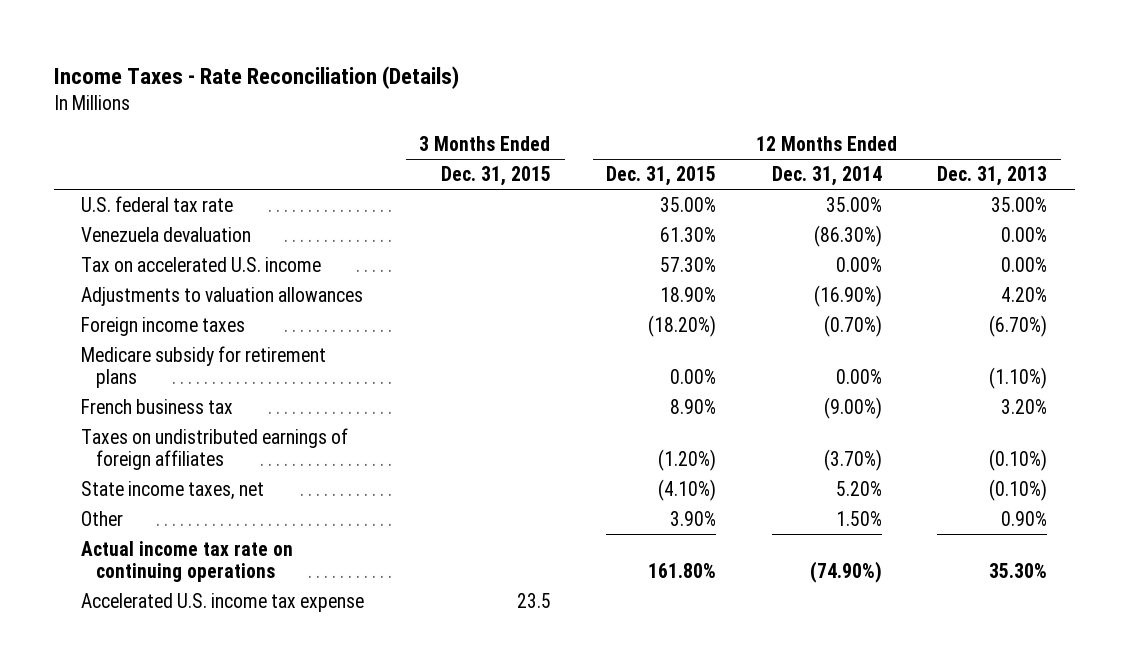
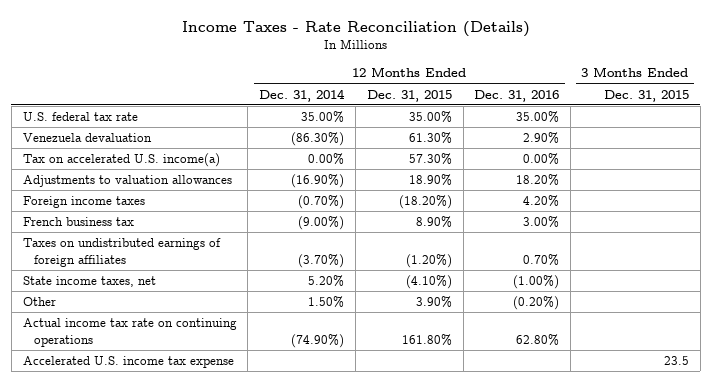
- | 3 Months Ended Dec. 31, 2015 | 12 Months Ended Dec. 31, 2015 | 12 Months Ended Dec. 31, 2014 | 12 Months Ended Dec. 31, 2013
+ | 12 Months Ended Dec. 31, 2014 | 12 Months Ended Dec. 31, 2015 | 12 Months Ended Dec. 31, 2016 | 3 Months Ended Dec. 31, 2015
- Tax on accelerated U.S. income | | 57.30% | 0.00% | 0.00%
+ Tax on accelerated U.S. income(a) | 0.00% | 57.30% | 0.00% |
- Medicare subsidy for retirement plans | | 0.00% | 0.00% | (1.10%)

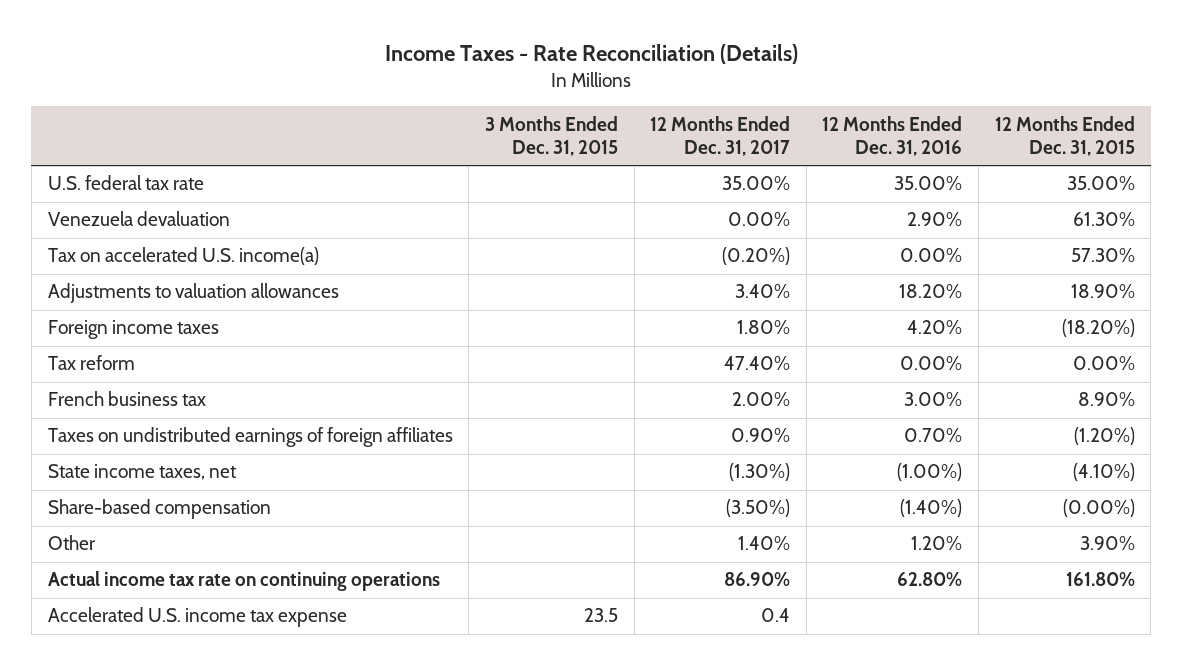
- | 12 Months Ended Dec. 31, 2014 | 12 Months Ended Dec. 31, 2015 | 12 Months Ended Dec. 31, 2016 | 3 Months Ended Dec. 31, 2015
+ | 3 Months Ended Dec. 31, 2015 | 12 Months Ended Dec. 31, 2017 | 12 Months Ended Dec. 31, 2016 | 12 Months Ended Dec. 31, 2015
+ Tax reform | | 47.40% | 0.00% | 0.00%
- Other | 1.50% | 3.90% | (0.20%) |
+ Share-based compensation | | (3.50%) | (1.40%) | (0.00%)
+ Other | | 1.40% | 1.20% | 3.90%

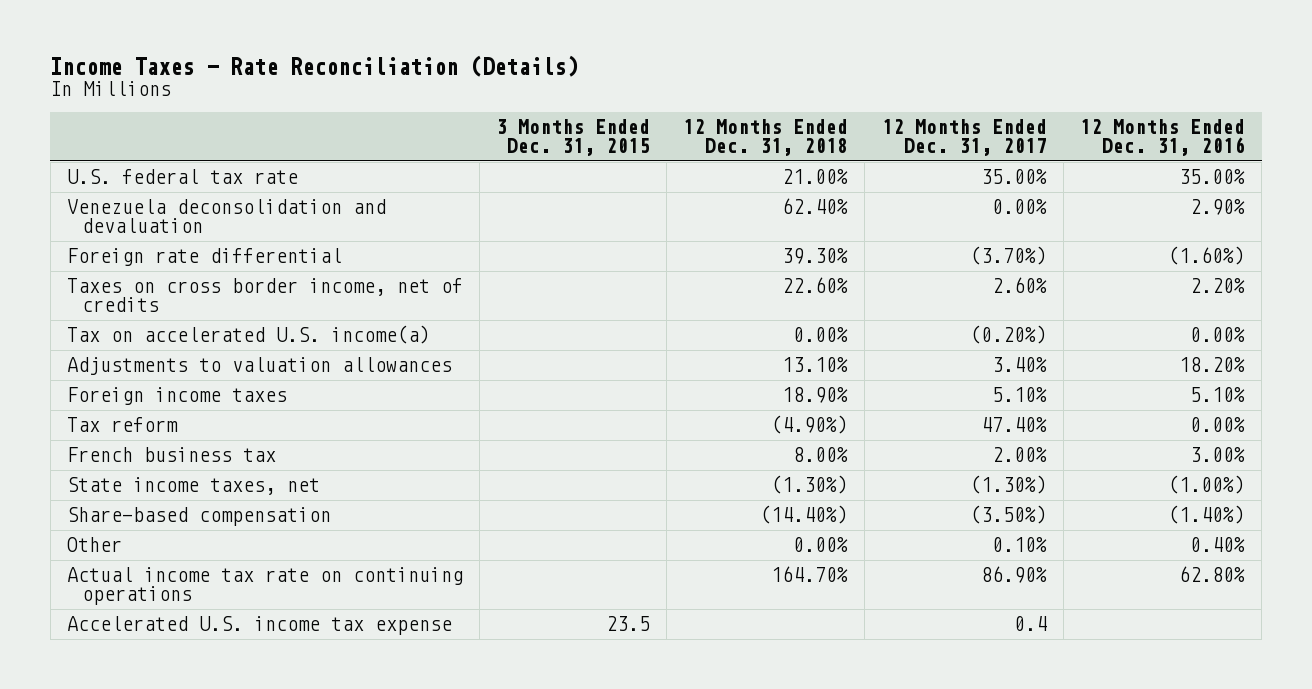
- | 3 Months Ended Dec. 31, 2015 | 12 Months Ended Dec. 31, 2017 | 12 Months Ended Dec. 31, 2016 | 12 Months Ended Dec. 31, 2015
+ | 3 Months Ended Dec. 31, 2015 | 12 Months Ended Dec. 31, 2018 | 12 Months Ended Dec. 31, 2017 | 12 Months Ended Dec. 31, 2016
- Venezuela devaluation | | 0.00% | 2.90% | 61.30%
+ Venezuela deconsolidation and devaluation | | 62.40% | 0.00% | 2.90%
+ Foreign rate differential | | 39.30% | (3.70%) | (1.60%)
+ Taxes on cross border income, net of credits | | 22.60% | 2.60% | 2.20%
- Foreign income taxes | | 1.80% | 4.20% | (18.20%)
+ Foreign income taxes | | 18.90% | 5.10% | 5.10%
- Taxes on undistributed earnings of foreign affiliates | | 0.90% | 0.70% | (1.20%)
- Other | | 1.40% | 1.20% | 3.90%
+ Other | | 0.00% | 0.10% | 0.40%

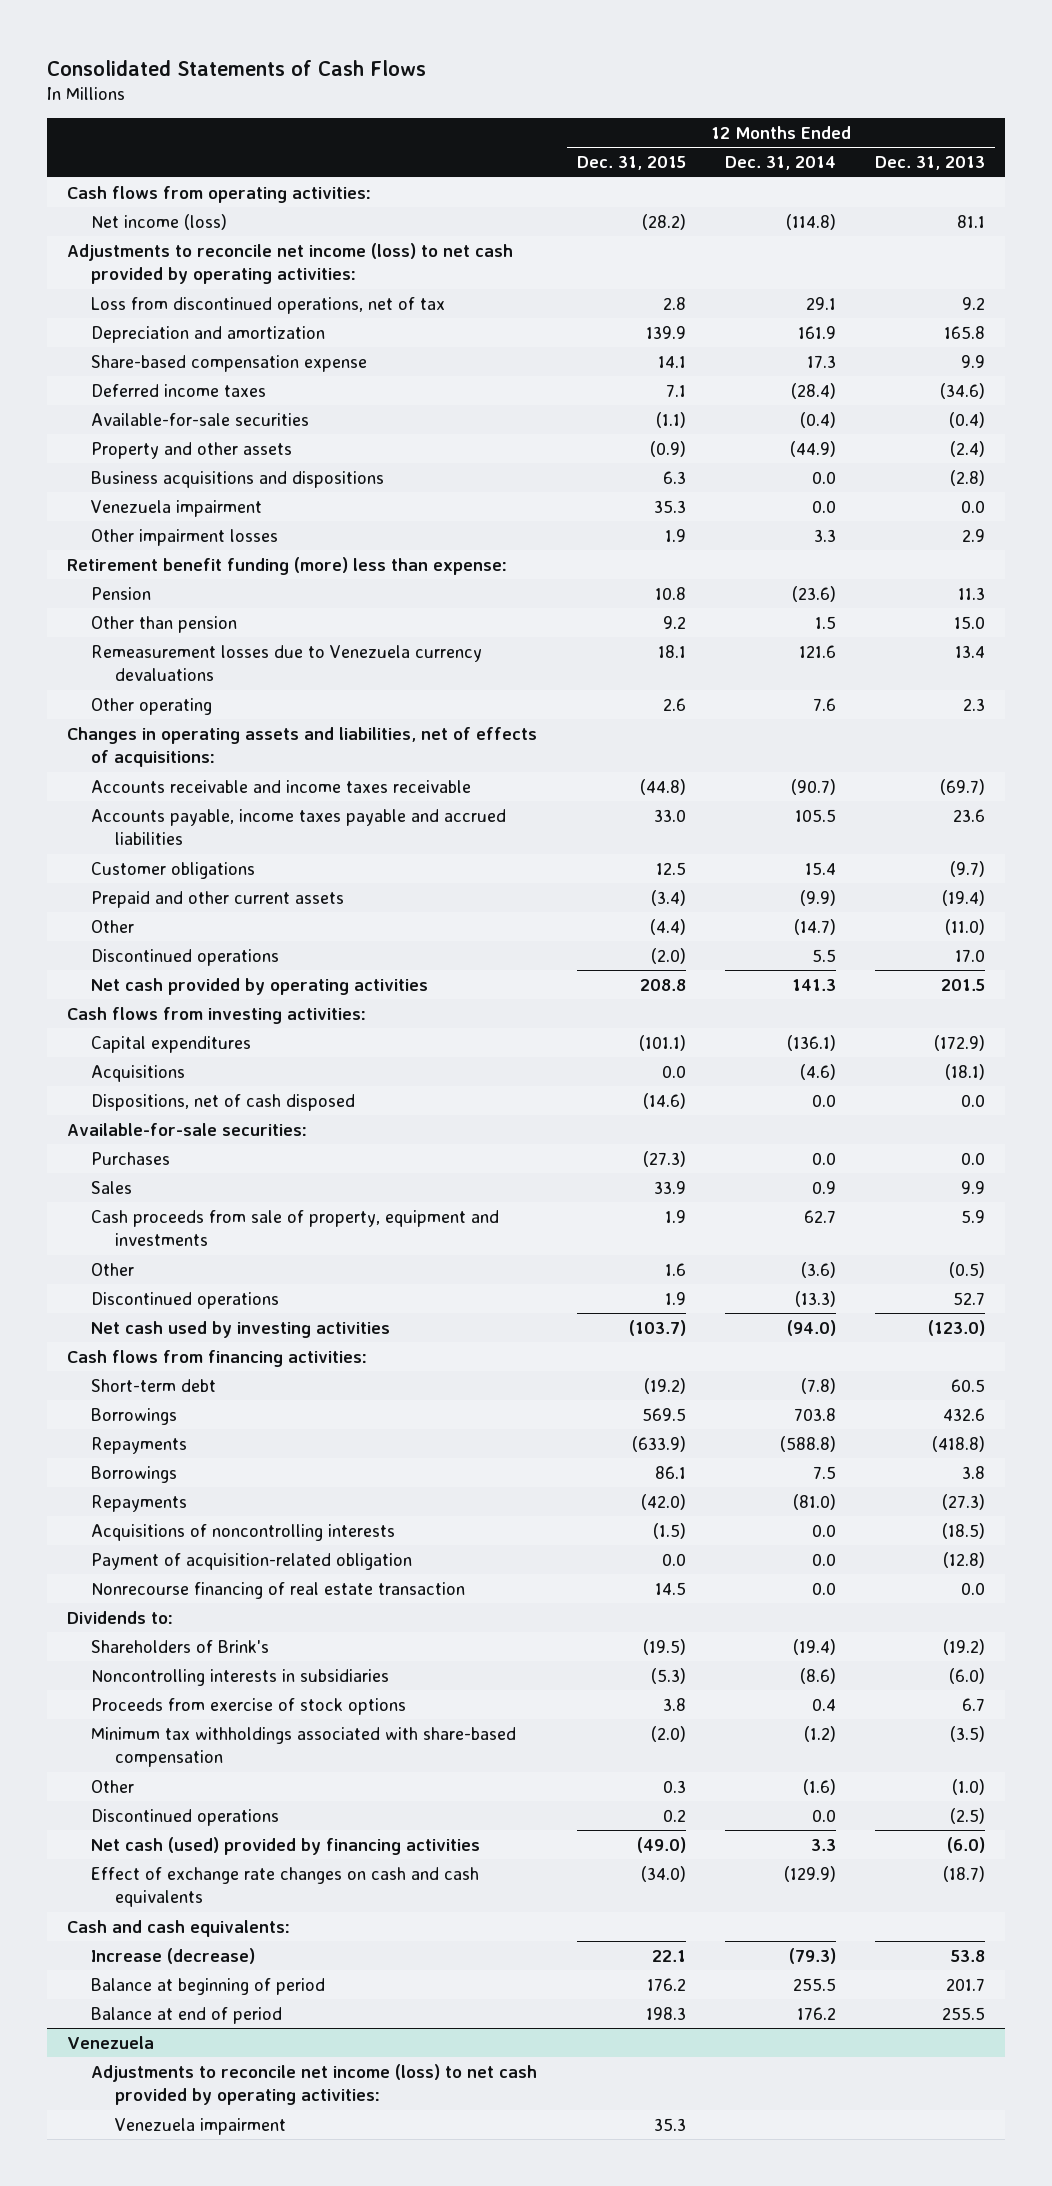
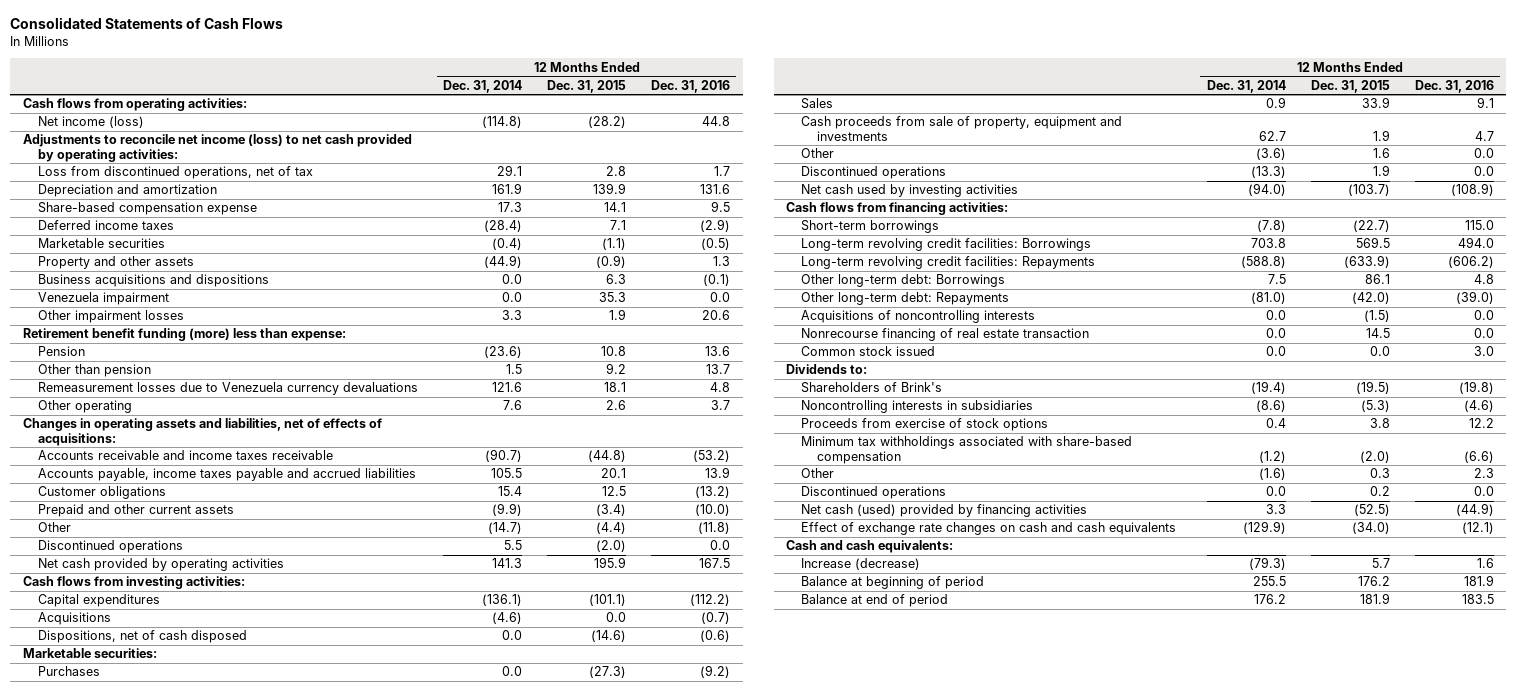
- | 12 Months Ended Dec. 31, 2015 | 12 Months Ended Dec. 31, 2014 | 12 Months Ended Dec. 31, 2013
+ | 12 Months Ended Dec. 31, 2014 | 12 Months Ended Dec. 31, 2015 | 12 Months Ended Dec. 31, 2016
- Available-for-sale securities | (1.1) | (0.4) | (0.4)
+ Marketable securities | (0.4) | (1.1) | (0.5)
- Accounts payable, income taxes payable and accrued liabilities | 33.0 | 105.5 | 23.6
+ Accounts payable, income taxes payable and accrued liabilities | 105.5 | 20.1 | 13.9
- Net cash provided by operating activities | 208.8 | 141.3 | 201.5
+ Net cash provided by operating activities | 141.3 | 195.9 | 167.5
- Available-for-sale securities:
+ Marketable securities:
- Short-term debt | (19.2) | (7.8) | 60.5
- Borrowings | 569.5 | 703.8 | 432.6
- Repayments | (633.9) | (588.8) | (418.8)
- Borrowings | 86.1 | 7.5 | 3.8
- Repayments | (42.0) | (81.0) | (27.3)
+ Short-term borrowings | (7.8) | (22.7) | 115.0
+ Long-term revolving credit facilities: Borrowings | 703.8 | 569.5 | 494.0
+ Long-term revolving credit facilities: Repayments | (588.8) | (633.9) | (606.2)
+ Other long-term debt: Borrowings | 7.5 | 86.1 | 4.8
+ Other long-term debt: Repayments | (81.0) | (42.0) | (39.0)
- Payment of acquisition-related obligation | 0.0 | 0.0 | (12.8)
+ Common stock issued | 0.0 | 0.0 | 3.0
- Net cash (used) provided by financing activities | (49.0) | 3.3 | (6.0)
+ Net cash (used) provided by financing activities | 3.3 | (52.5) | (44.9)
- Increase (decrease) | 22.1 | (79.3) | 53.8
+ Increase (decrease) | (79.3) | 5.7 | 1.6
- Balance at end of period | 198.3 | 176.2 | 255.5
- Venezuela
- Adjustments to reconcile net income (loss) to net cash provided by operating activities:
- Venezuela impairment | 35.3 | |
+ Balance at end of period | 176.2 | 181.9 | 183.5

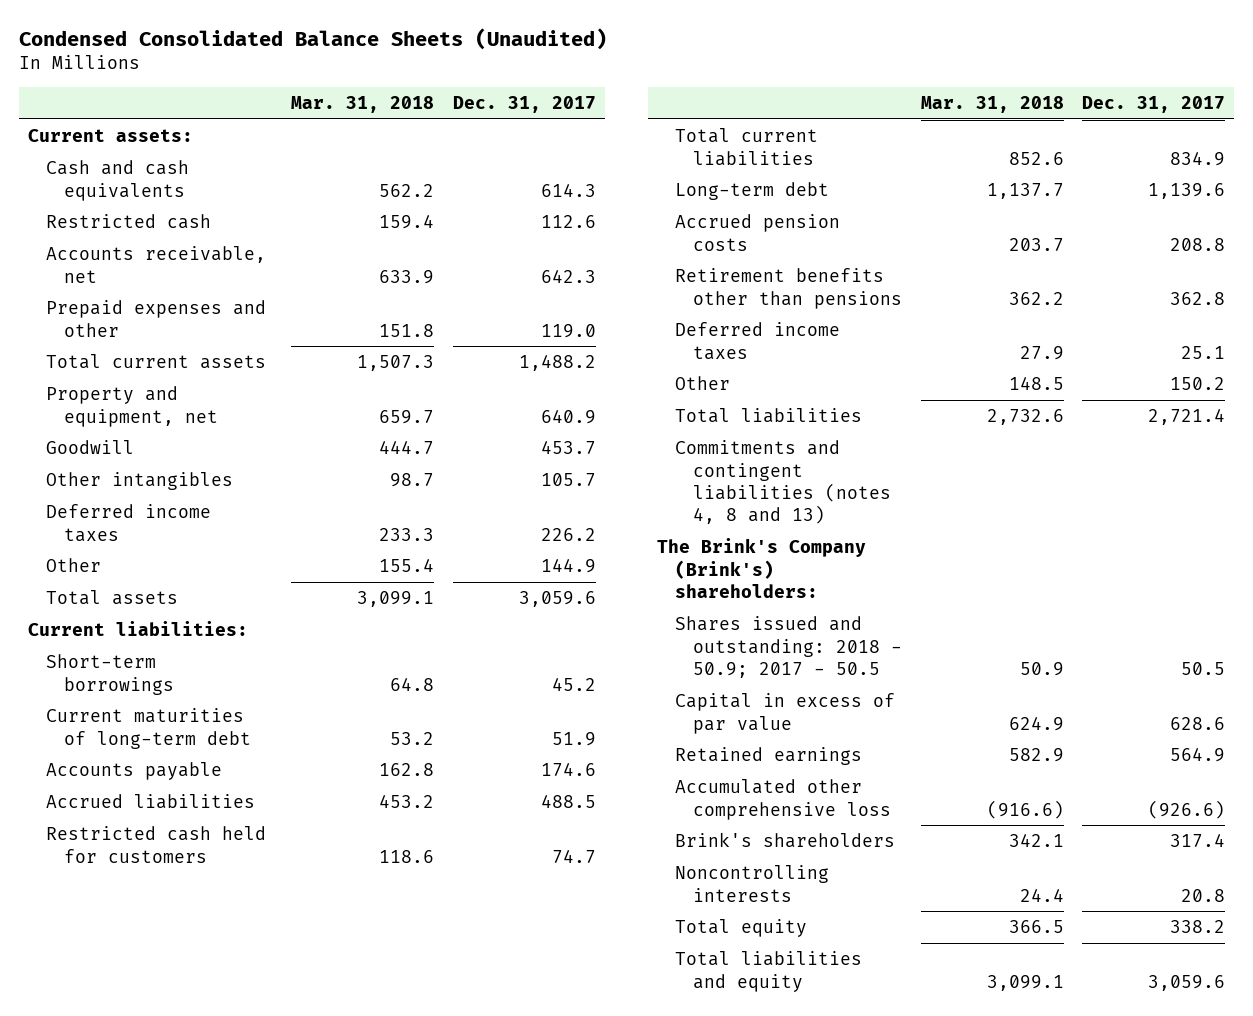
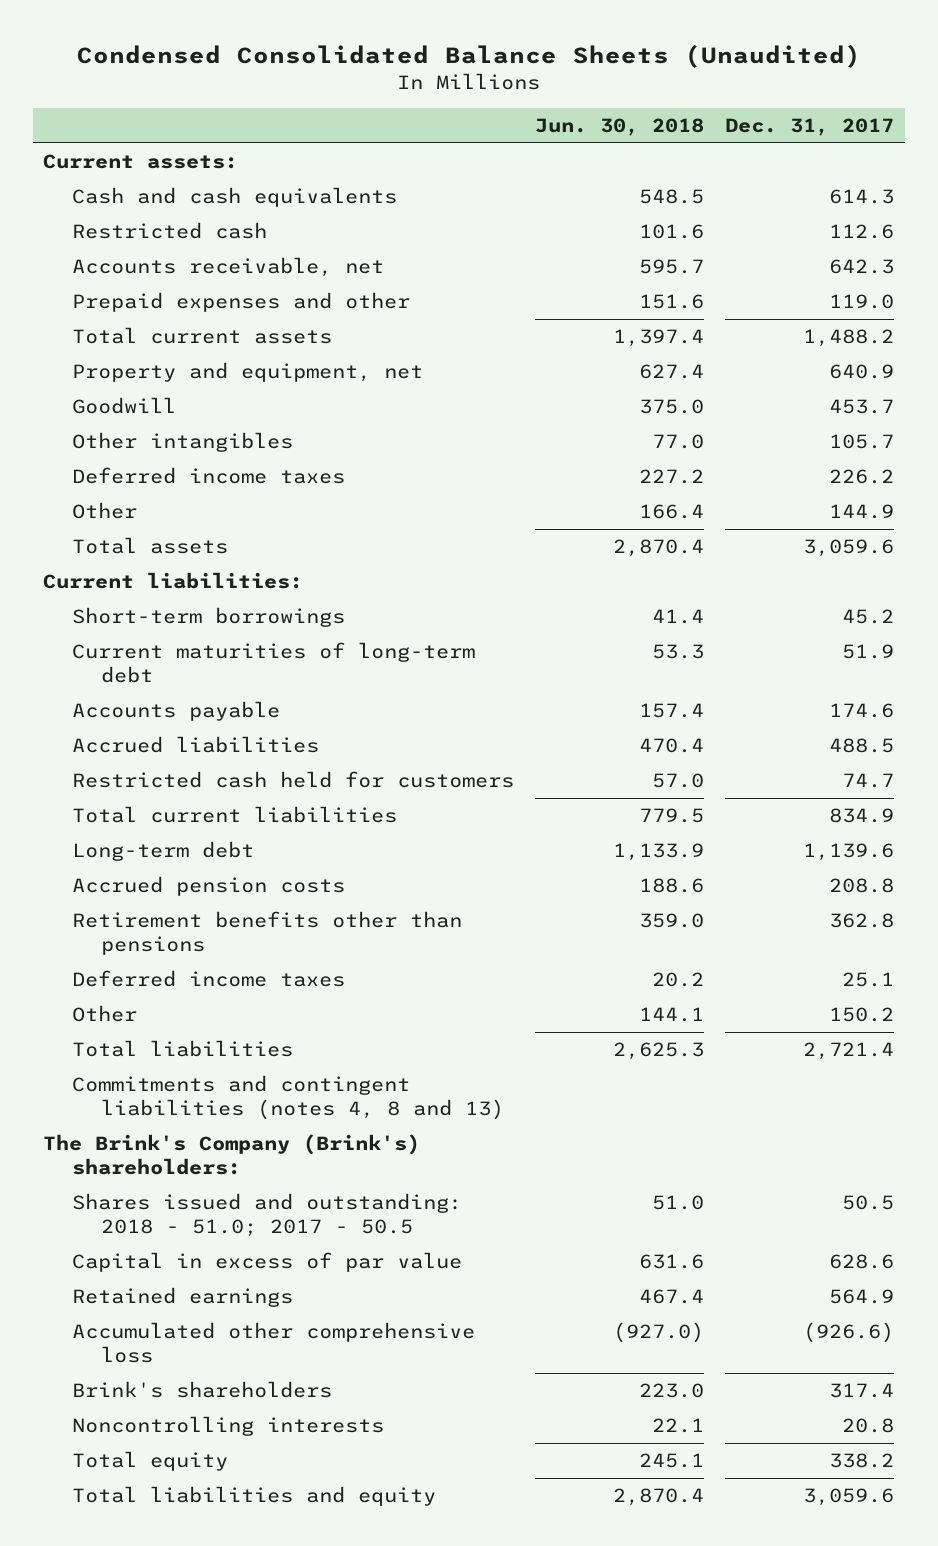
- | Mar. 31, 2018 | Dec. 31, 2017
+ | Jun. 30, 2018 | Dec. 31, 2017
- Shares issued and outstanding: 2018 - 50.9; 2017 - 50.5 | 50.9 | 50.5
+ Shares issued and outstanding: 2018 - 51.0; 2017 - 50.5 | 51.0 | 50.5

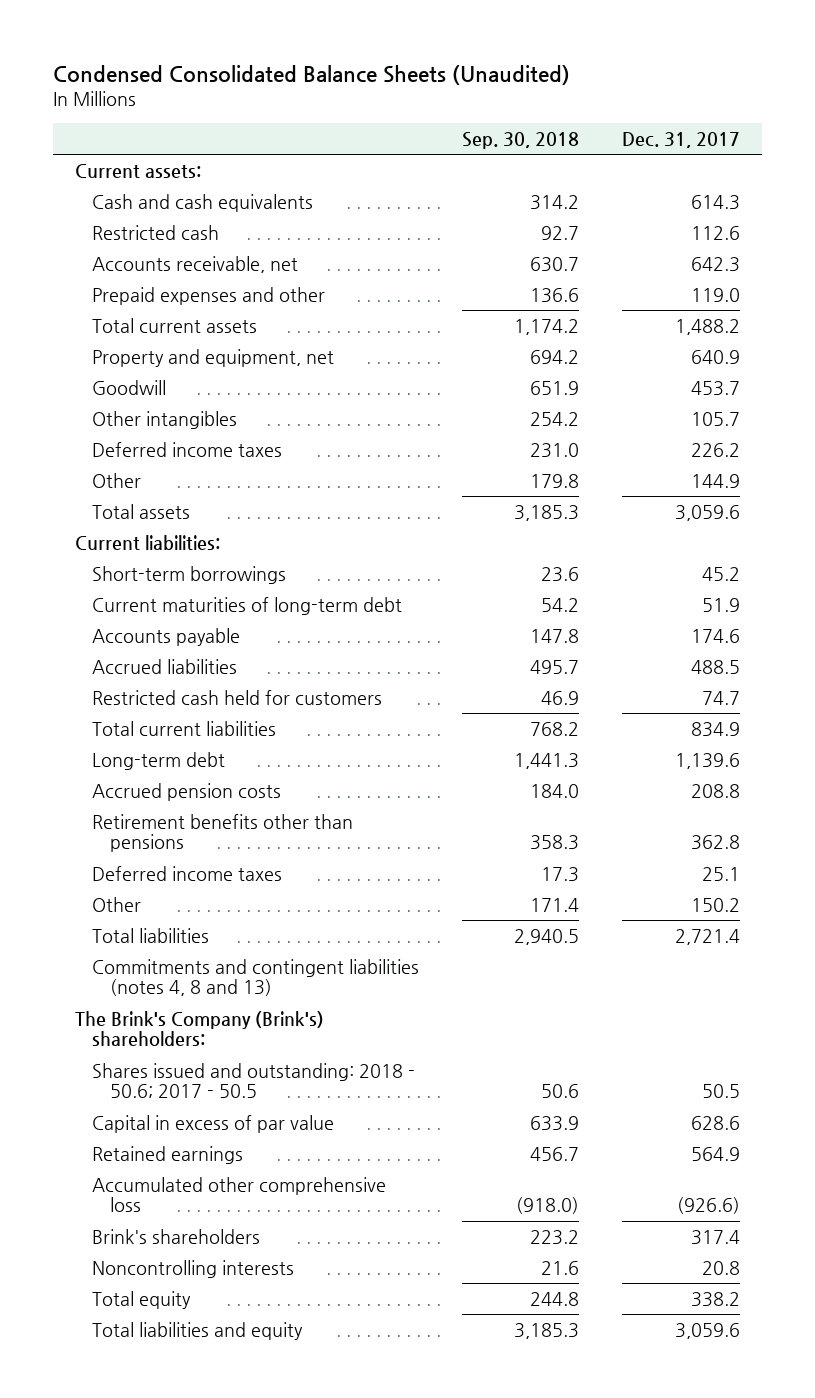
- | Jun. 30, 2018 | Dec. 31, 2017
+ | Sep. 30, 2018 | Dec. 31, 2017
- Shares issued and outstanding: 2018 - 51.0; 2017 - 50.5 | 51.0 | 50.5
+ Shares issued and outstanding: 2018 - 50.6; 2017 - 50.5 | 50.6 | 50.5

